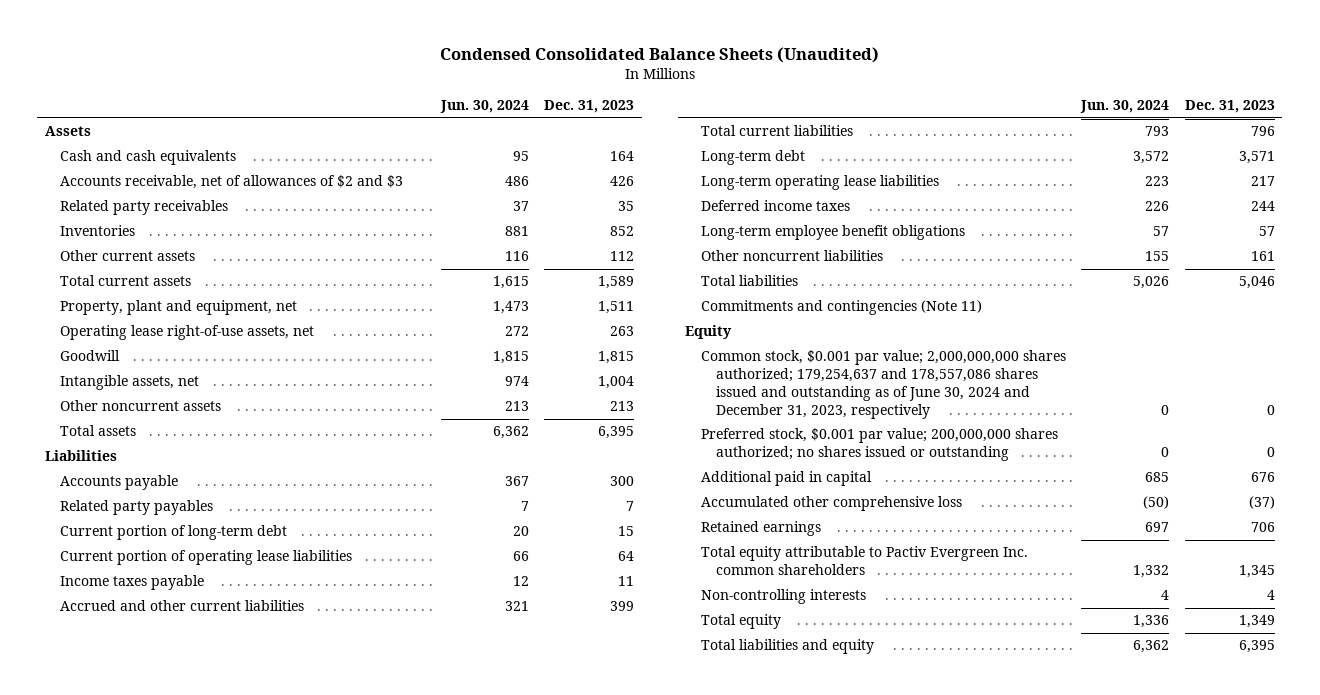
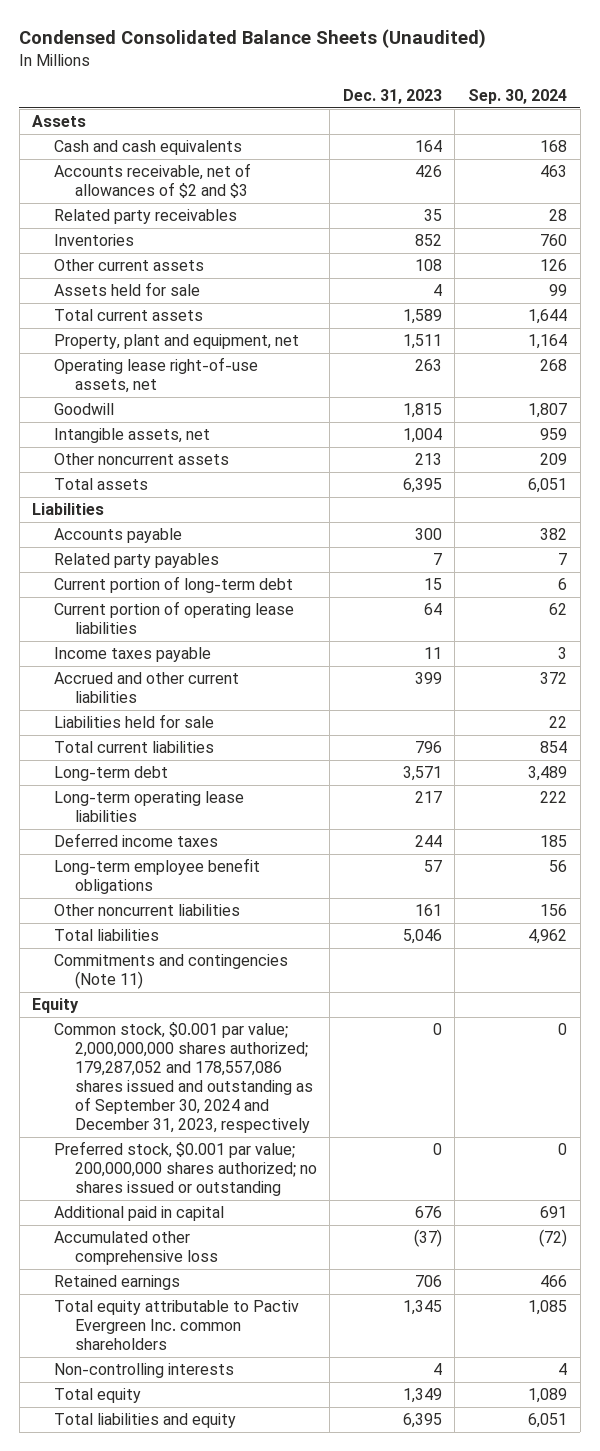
- | Jun. 30, 2024 | Dec. 31, 2023
+ | Dec. 31, 2023 | Sep. 30, 2024
- Other current assets | 116 | 112
+ Other current assets | 108 | 126
+ Assets held for sale | 4 | 99
+ Liabilities held for sale | | 22
- Common stock, $0.001 par value; 2,000,000,000 shares authorized; 179,254,637 and 178,557,086 shares issued and outstanding as of June 30, 2024 and December 31, 2023, respectively | 0 | 0
+ Common stock, $0.001 par value; 2,000,000,000 shares authorized; 179,287,052 and 178,557,086 shares issued and outstanding as of September 30, 2024 and December 31, 2023, respectively | 0 | 0

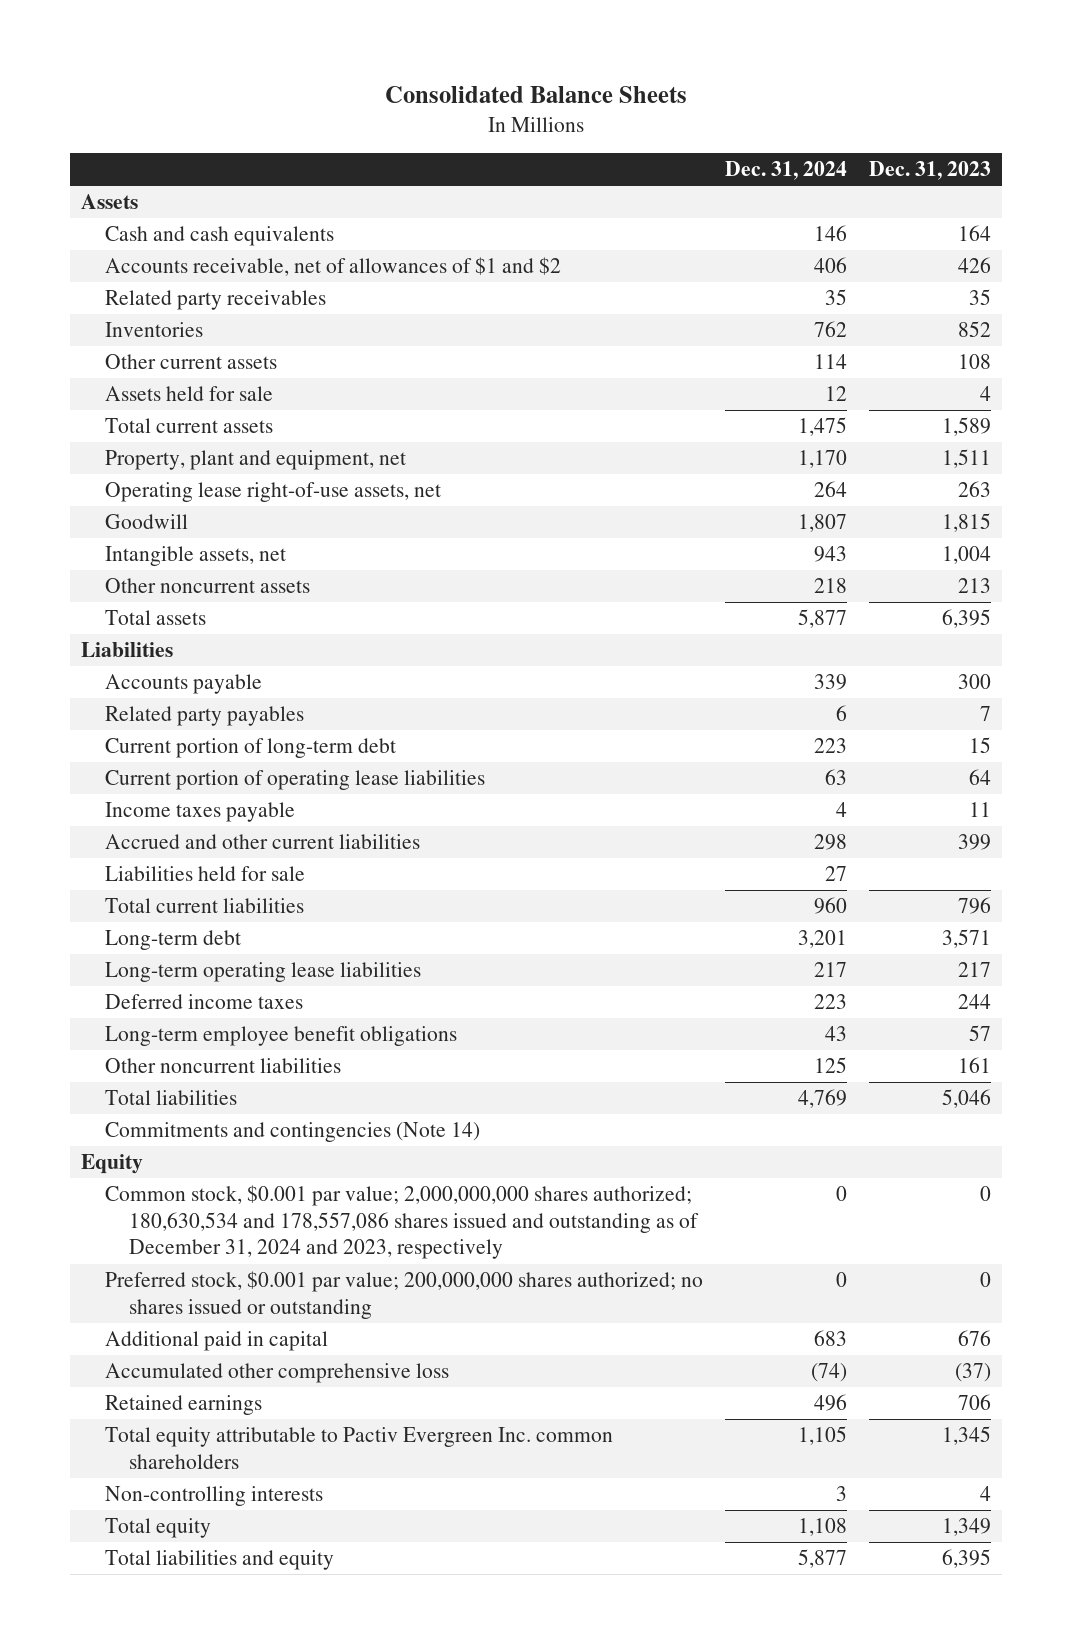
- Condensed Consolidated Balance Sheets (Unaudited)
+ Consolidated Balance Sheets
- | Dec. 31, 2023 | Sep. 30, 2024
+ | Dec. 31, 2024 | Dec. 31, 2023
- Accounts receivable, net of allowances of $2 and $3 | 426 | 463
+ Accounts receivable, net of allowances of $1 and $2 | 406 | 426
- Commitments and contingencies (Note 11)
+ Commitments and contingencies (Note 14)
- Common stock, $0.001 par value; 2,000,000,000 shares authorized; 179,287,052 and 178,557,086 shares issued and outstanding as of September 30, 2024 and December 31, 2023, respectively | 0 | 0
+ Common stock, $0.001 par value; 2,000,000,000 shares authorized; 180,630,534 and 178,557,086 shares issued and outstanding as of December 31, 2024 and 2023, respectively | 0 | 0

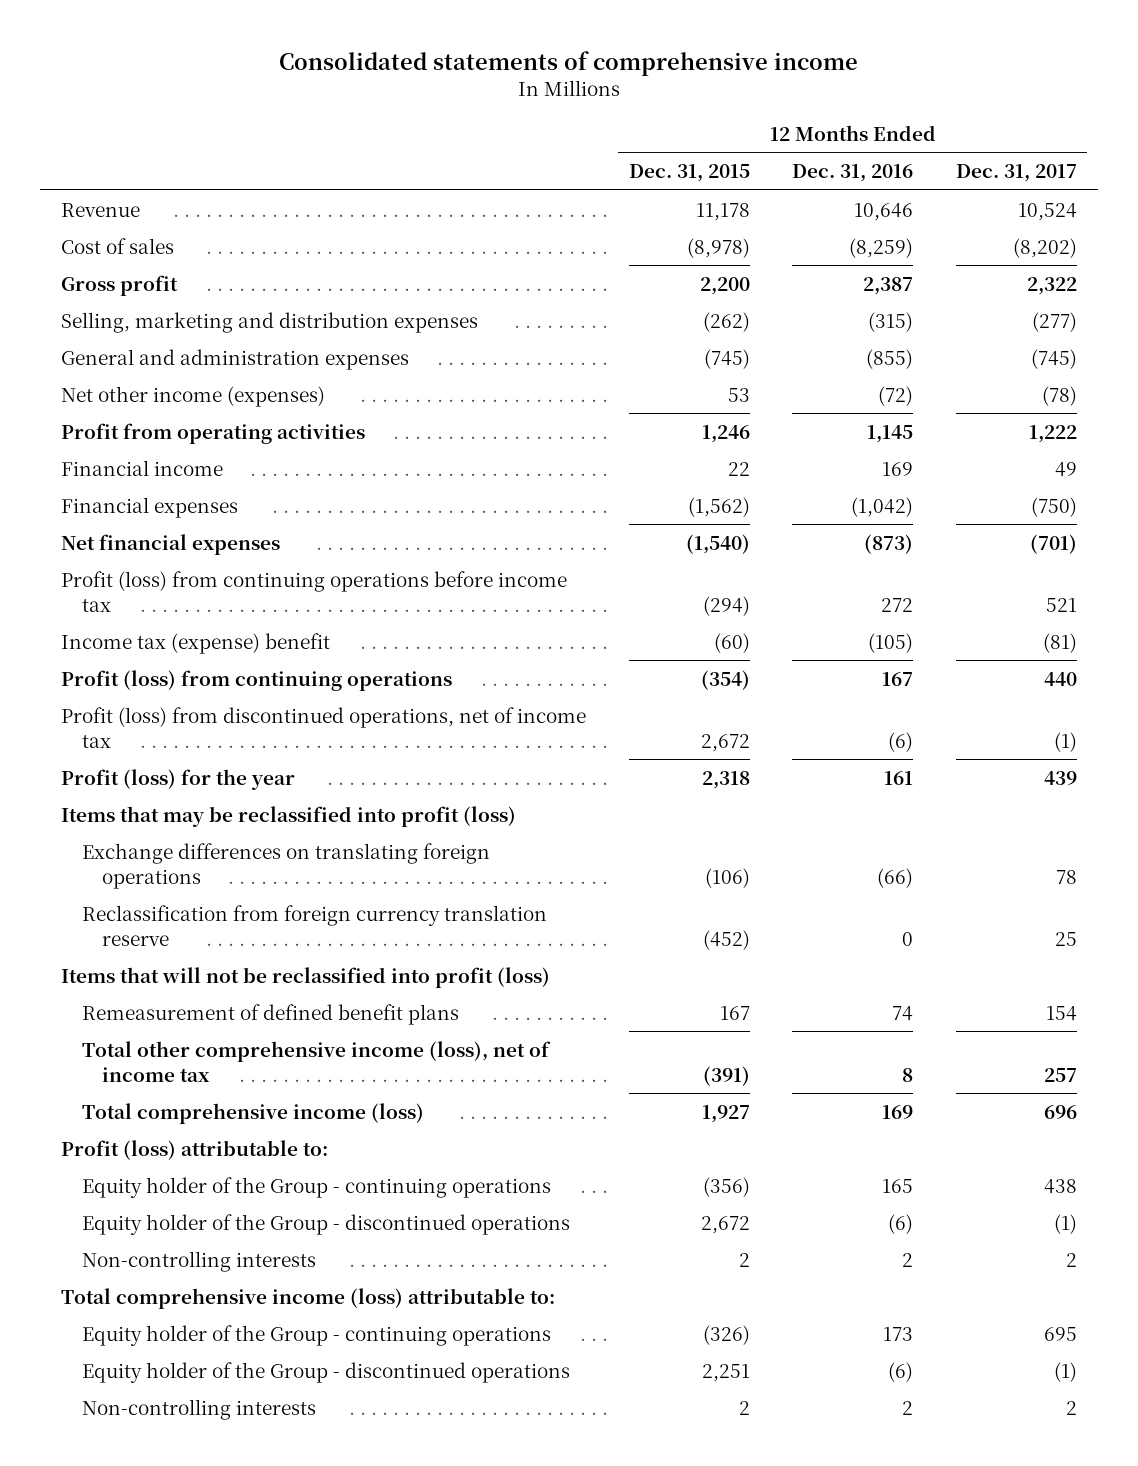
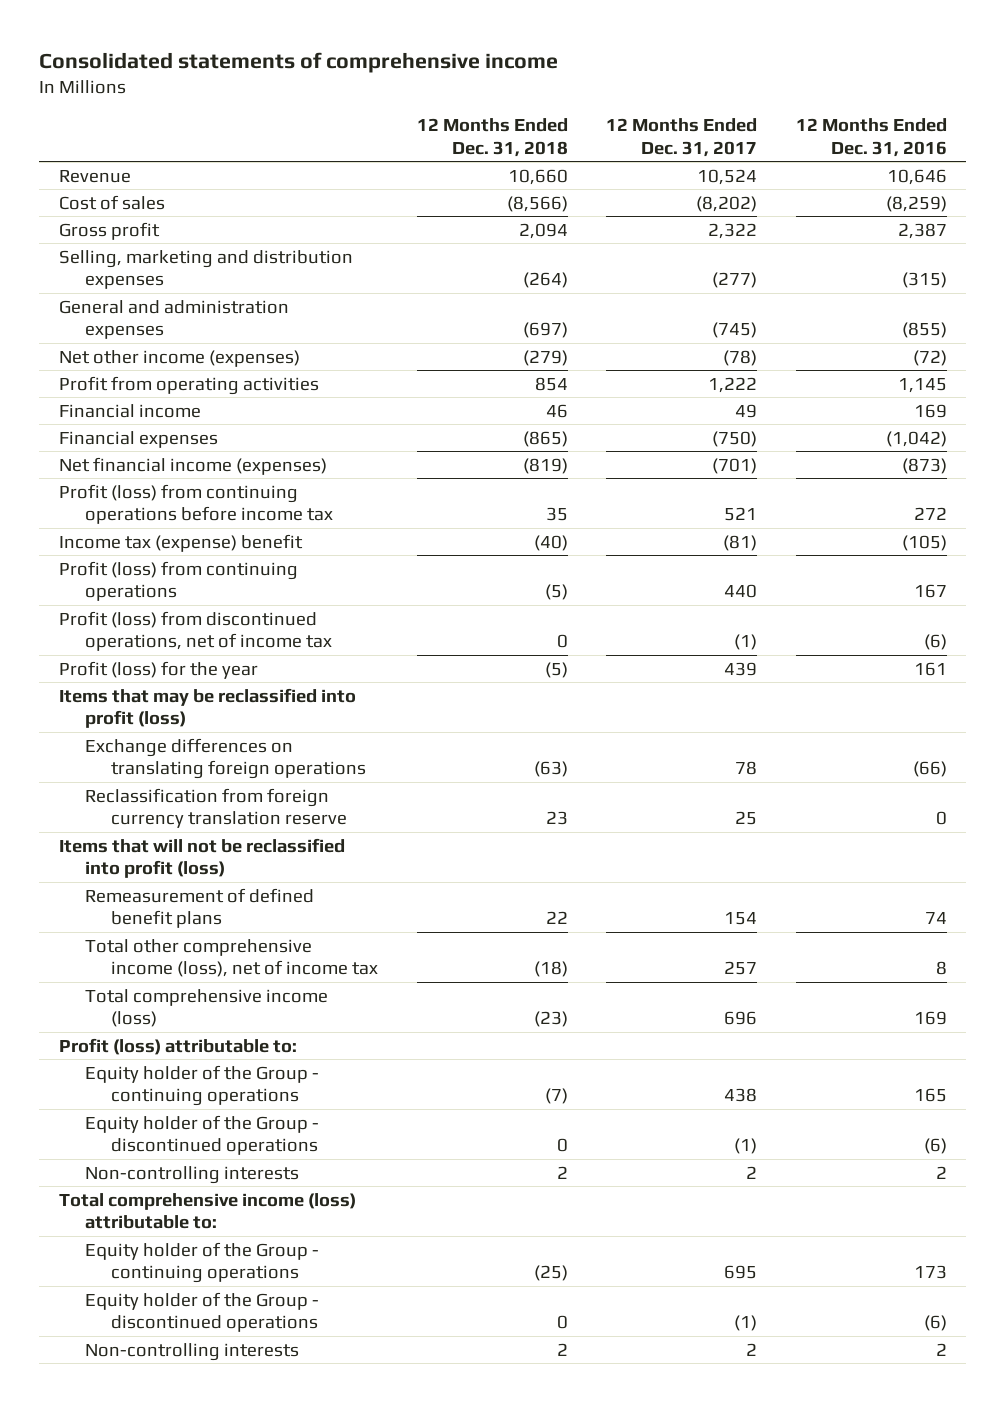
- | 12 Months Ended Dec. 31, 2015 | 12 Months Ended Dec. 31, 2016 | 12 Months Ended Dec. 31, 2017
+ | 12 Months Ended Dec. 31, 2018 | 12 Months Ended Dec. 31, 2017 | 12 Months Ended Dec. 31, 2016
- Net financial expenses | (1,540) | (873) | (701)
+ Net financial income (expenses) | (819) | (701) | (873)

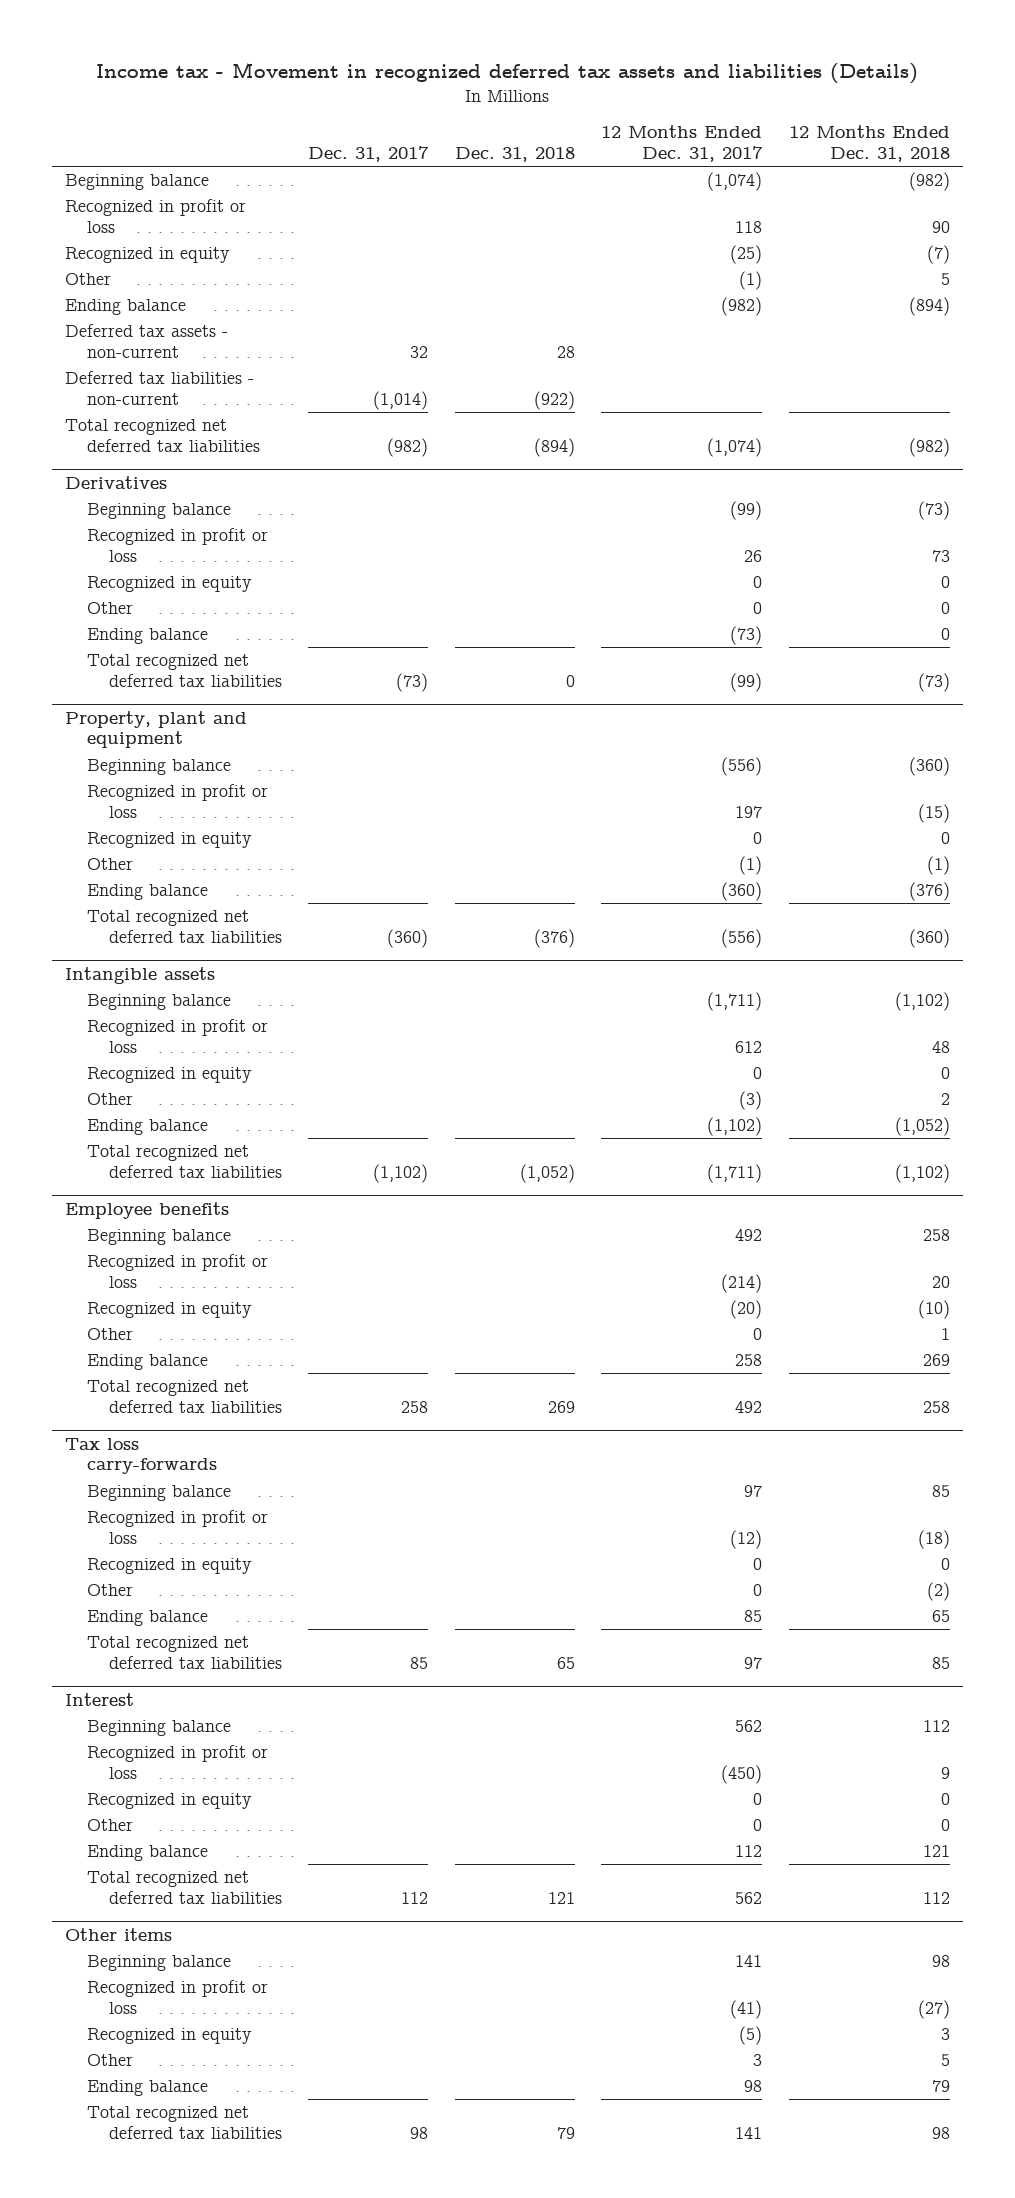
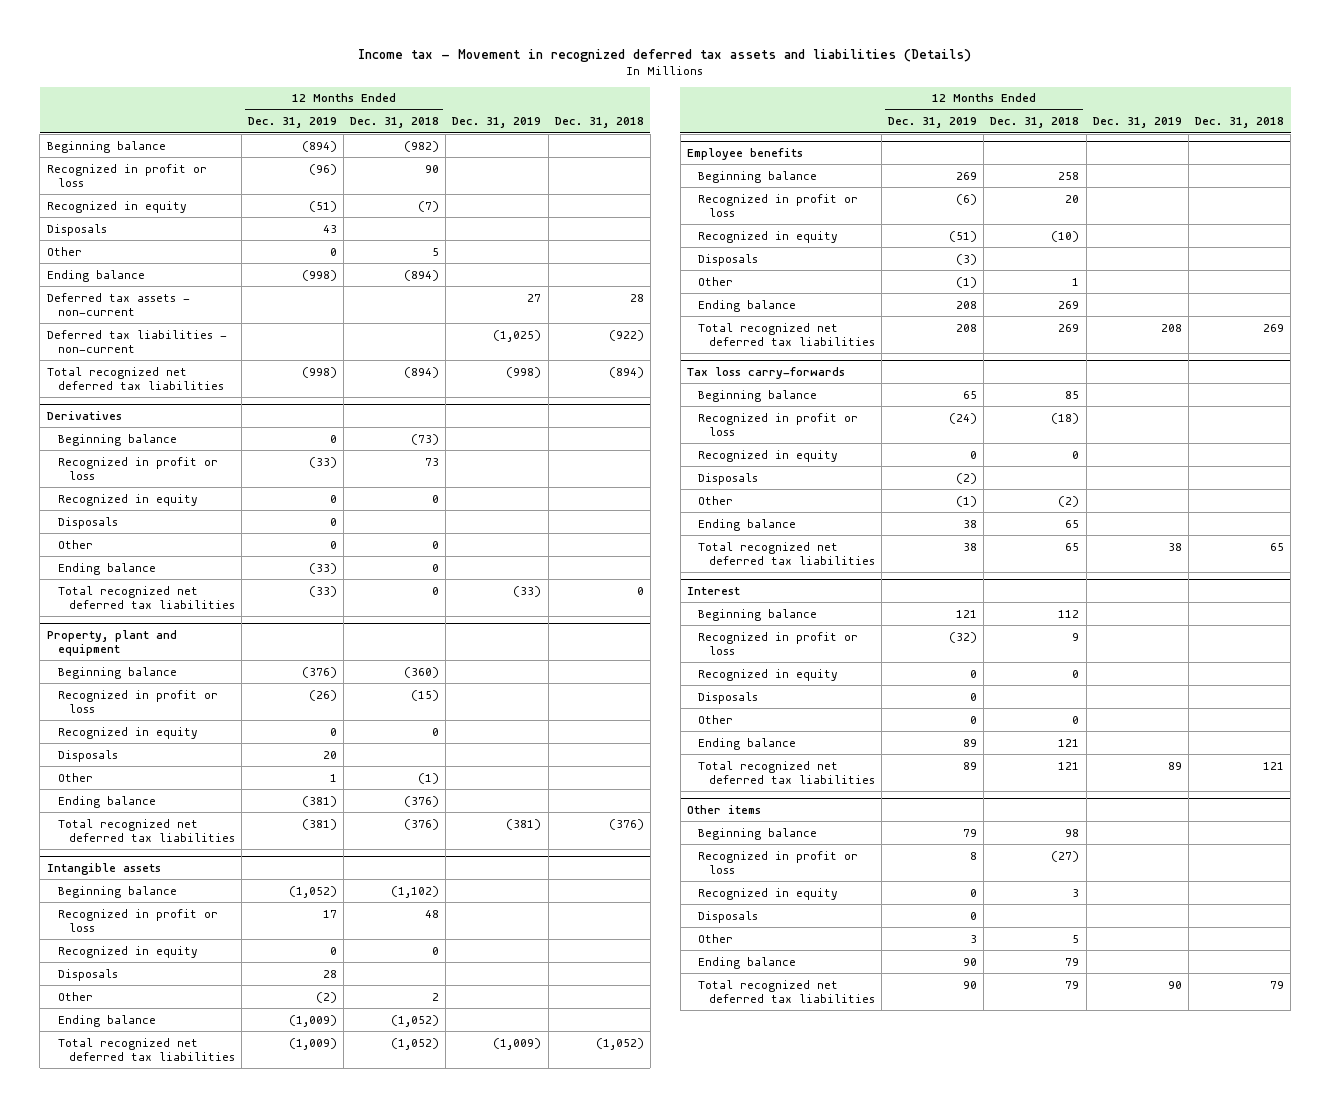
- | Dec. 31, 2017 | Dec. 31, 2018 | 12 Months Ended Dec. 31, 2017 | 12 Months Ended Dec. 31, 2018
+ | 12 Months Ended Dec. 31, 2019 | 12 Months Ended Dec. 31, 2018 | Dec. 31, 2019 | Dec. 31, 2018
+ Disposals | 43 | | |
- Total recognized net deferred tax liabilities | (982) | (894) | (1,074) | (982)
+ Total recognized net deferred tax liabilities | (998) | (894) | (998) | (894)
@ Derivatives
+ Disposals | 0 | | |
- Total recognized net deferred tax liabilities | (73) | 0 | (99) | (73)
+ Total recognized net deferred tax liabilities | (33) | 0 | (33) | 0
@ Property, plant and equipment
+ Disposals | 20 | | |
- Total recognized net deferred tax liabilities | (360) | (376) | (556) | (360)
+ Total recognized net deferred tax liabilities | (381) | (376) | (381) | (376)
@ Intangible assets
+ Disposals | 28 | | |
- Total recognized net deferred tax liabilities | (1,102) | (1,052) | (1,711) | (1,102)
+ Total recognized net deferred tax liabilities | (1,009) | (1,052) | (1,009) | (1,052)
@ Employee benefits
+ Disposals | (3) | | |
- Total recognized net deferred tax liabilities | 258 | 269 | 492 | 258
+ Total recognized net deferred tax liabilities | 208 | 269 | 208 | 269
@ Tax loss carry-forwards
+ Disposals | (2) | | |
- Total recognized net deferred tax liabilities | 85 | 65 | 97 | 85
+ Total recognized net deferred tax liabilities | 38 | 65 | 38 | 65
@ Interest
+ Disposals | 0 | | |
- Total recognized net deferred tax liabilities | 112 | 121 | 562 | 112
+ Total recognized net deferred tax liabilities | 89 | 121 | 89 | 121
@ Other items
+ Disposals | 0 | | |
- Total recognized net deferred tax liabilities | 98 | 79 | 141 | 98
+ Total recognized net deferred tax liabilities | 90 | 79 | 90 | 79

